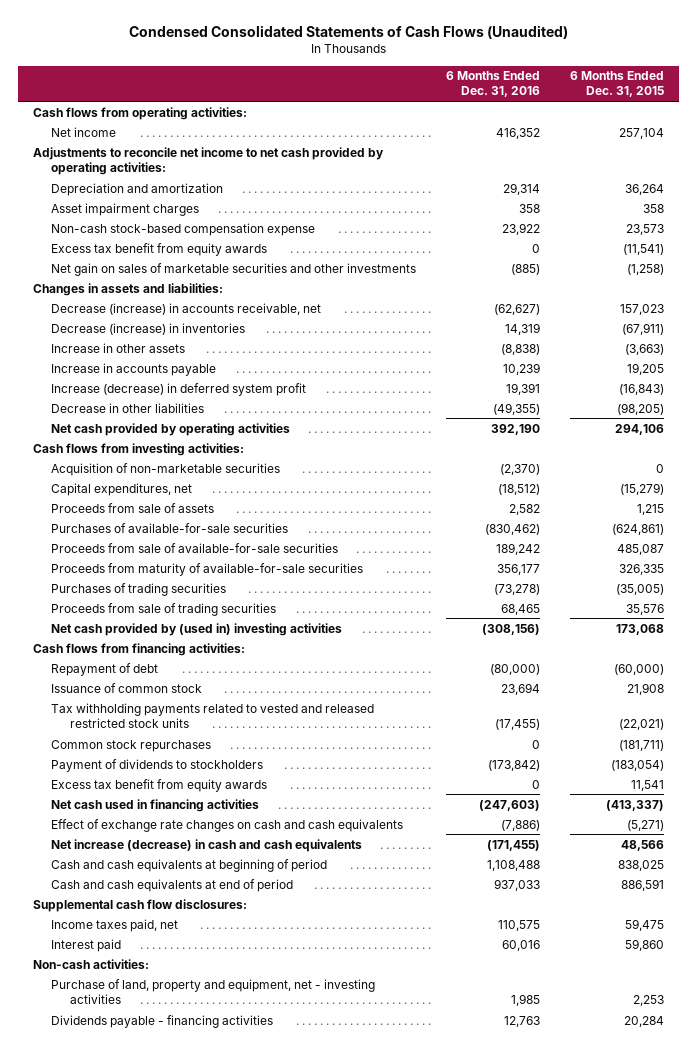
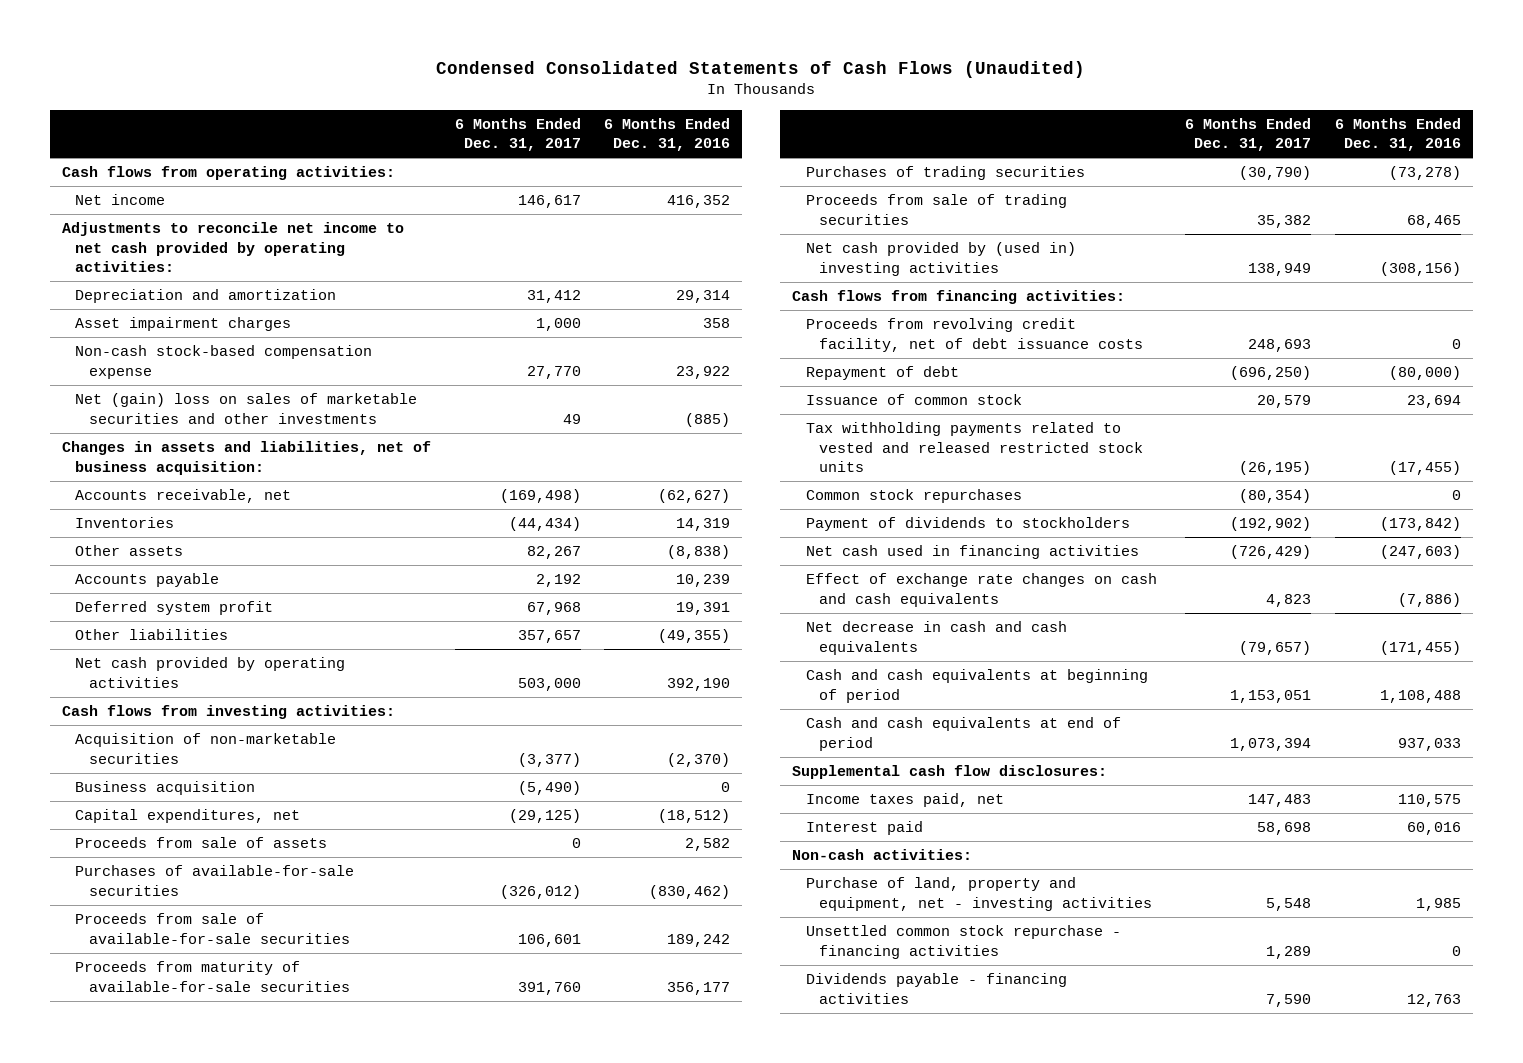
- | 6 Months Ended Dec. 31, 2016 | 6 Months Ended Dec. 31, 2015
+ | 6 Months Ended Dec. 31, 2017 | 6 Months Ended Dec. 31, 2016
- Excess tax benefit from equity awards | 0 | (11,541)
- Net gain on sales of marketable securities and other investments | (885) | (1,258)
- Changes in assets and liabilities:
- Decrease (increase) in accounts receivable, net | (62,627) | 157,023
- Decrease (increase) in inventories | 14,319 | (67,911)
- Increase in other assets | (8,838) | (3,663)
- Increase in accounts payable | 10,239 | 19,205
- Increase (decrease) in deferred system profit | 19,391 | (16,843)
- Decrease in other liabilities | (49,355) | (98,205)
+ Net (gain) loss on sales of marketable securities and other investments | 49 | (885)
+ Changes in assets and liabilities, net of business acquisition:
+ Accounts receivable, net | (169,498) | (62,627)
+ Inventories | (44,434) | 14,319
+ Other assets | 82,267 | (8,838)
+ Accounts payable | 2,192 | 10,239
+ Deferred system profit | 67,968 | 19,391
+ Other liabilities | 357,657 | (49,355)
+ Business acquisition | (5,490) | 0
+ Proceeds from revolving credit facility, net of debt issuance costs | 248,693 | 0
- Excess tax benefit from equity awards | 0 | 11,541
- Net increase (decrease) in cash and cash equivalents | (171,455) | 48,566
+ Net decrease in cash and cash equivalents | (79,657) | (171,455)
+ Unsettled common stock repurchase - financing activities | 1,289 | 0

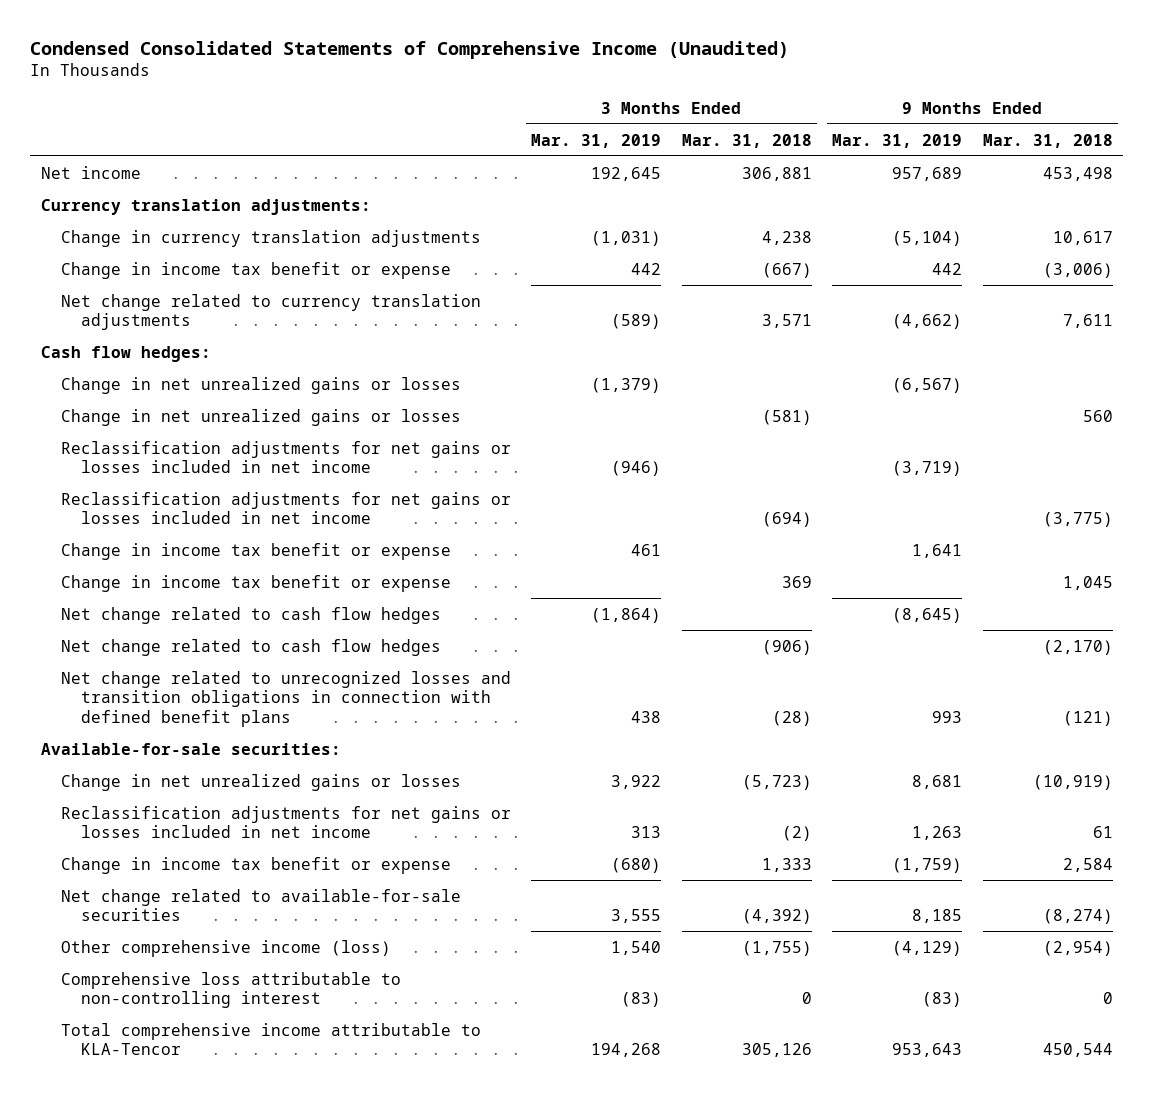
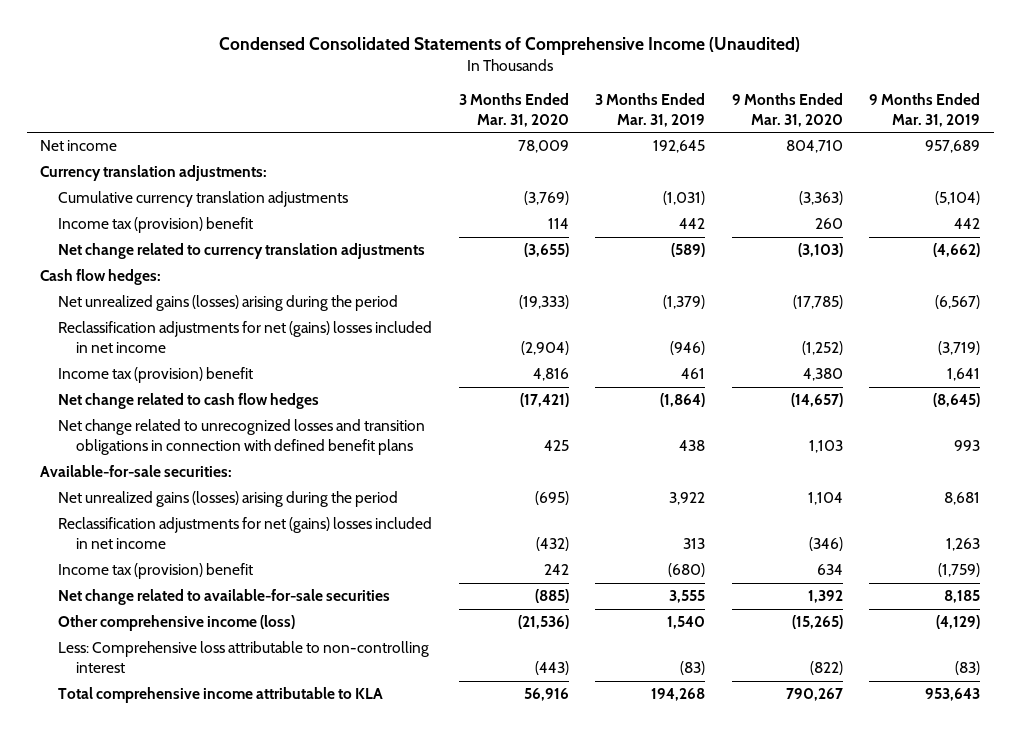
- | 3 Months Ended Mar. 31, 2019 | 3 Months Ended Mar. 31, 2018 | 9 Months Ended Mar. 31, 2019 | 9 Months Ended Mar. 31, 2018
+ | 3 Months Ended Mar. 31, 2020 | 3 Months Ended Mar. 31, 2019 | 9 Months Ended Mar. 31, 2020 | 9 Months Ended Mar. 31, 2019
- Change in currency translation adjustments | (1,031) | 4,238 | (5,104) | 10,617
- Change in income tax benefit or expense | 442 | (667) | 442 | (3,006)
+ Cumulative currency translation adjustments | (3,769) | (1,031) | (3,363) | (5,104)
+ Income tax (provision) benefit | 114 | 442 | 260 | 442
- Change in net unrealized gains or losses | (1,379) | | (6,567) |
- Change in net unrealized gains or losses | | (581) | | 560
- Reclassification adjustments for net gains or losses included in net income | (946) | | (3,719) |
- Reclassification adjustments for net gains or losses included in net income | | (694) | | (3,775)
- Change in income tax benefit or expense | 461 | | 1,641 |
- Change in income tax benefit or expense | | 369 | | 1,045
+ Net unrealized gains (losses) arising during the period | (19,333) | (1,379) | (17,785) | (6,567)
+ Reclassification adjustments for net (gains) losses included in net income | (2,904) | (946) | (1,252) | (3,719)
+ Income tax (provision) benefit | 4,816 | 461 | 4,380 | 1,641
- Net change related to cash flow hedges | | (906) | | (2,170)
- Change in net unrealized gains or losses | 3,922 | (5,723) | 8,681 | (10,919)
- Reclassification adjustments for net gains or losses included in net income | 313 | (2) | 1,263 | 61
- Change in income tax benefit or expense | (680) | 1,333 | (1,759) | 2,584
+ Net unrealized gains (losses) arising during the period | (695) | 3,922 | 1,104 | 8,681
+ Reclassification adjustments for net (gains) losses included in net income | (432) | 313 | (346) | 1,263
+ Income tax (provision) benefit | 242 | (680) | 634 | (1,759)
- Comprehensive loss attributable to non-controlling interest | (83) | 0 | (83) | 0
- Total comprehensive income attributable to KLA-Tencor | 194,268 | 305,126 | 953,643 | 450,544
+ Less: Comprehensive loss attributable to non-controlling interest | (443) | (83) | (822) | (83)
+ Total comprehensive income attributable to KLA | 56,916 | 194,268 | 790,267 | 953,643

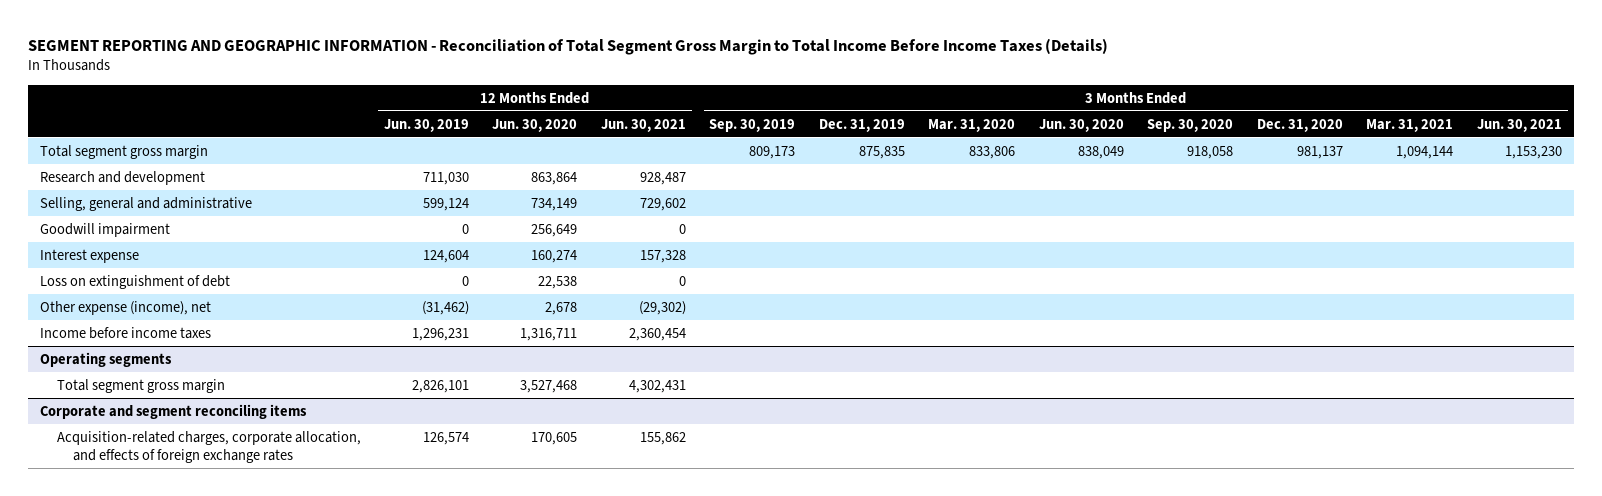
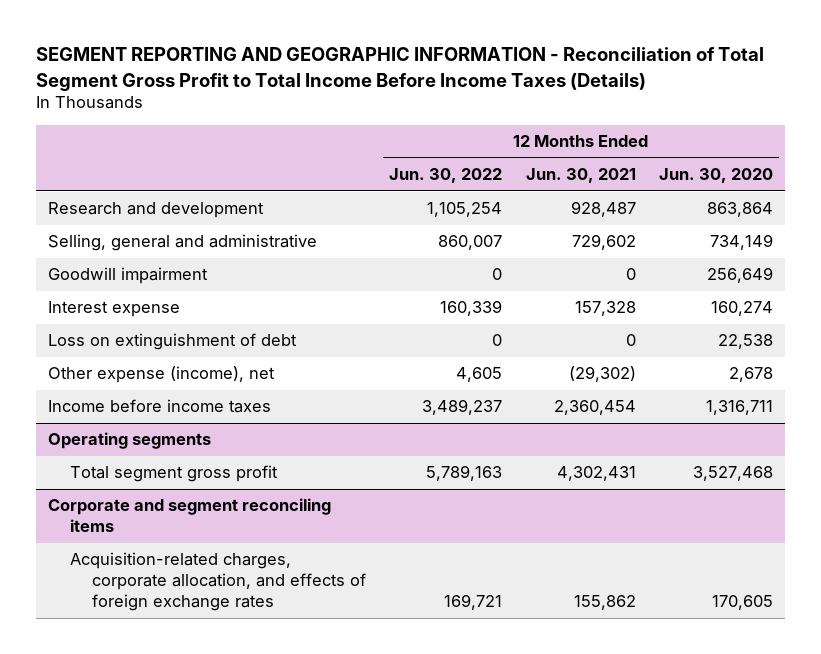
- SEGMENT REPORTING AND GEOGRAPHIC INFORMATION - Reconciliation of Total Segment Gross Margin to Total Income Before Income Taxes (Details)
+ SEGMENT REPORTING AND GEOGRAPHIC INFORMATION - Reconciliation of Total Segment Gross Profit to Total Income Before Income Taxes (Details)
- | 12 Months Ended Jun. 30, 2019 | 12 Months Ended Jun. 30, 2020 | 12 Months Ended Jun. 30, 2021 | 3 Months Ended Sep. 30, 2019 | 3 Months Ended Dec. 31, 2019 | 3 Months Ended Mar. 31, 2020 | 3 Months Ended Jun. 30, 2020 | 3 Months Ended Sep. 30, 2020 | 3 Months Ended Dec. 31, 2020 | 3 Months Ended Mar. 31, 2021 | 3 Months Ended Jun. 30, 2021
+ | 12 Months Ended Jun. 30, 2022 | 12 Months Ended Jun. 30, 2021 | 12 Months Ended Jun. 30, 2020
- Total segment gross margin | | | | 809,173 | 875,835 | 833,806 | 838,049 | 918,058 | 981,137 | 1,094,144 | 1,153,230
@ Operating segments
- Total segment gross margin | 2,826,101 | 3,527,468 | 4,302,431 | | | | | | | |
+ Total segment gross profit | 5,789,163 | 4,302,431 | 3,527,468

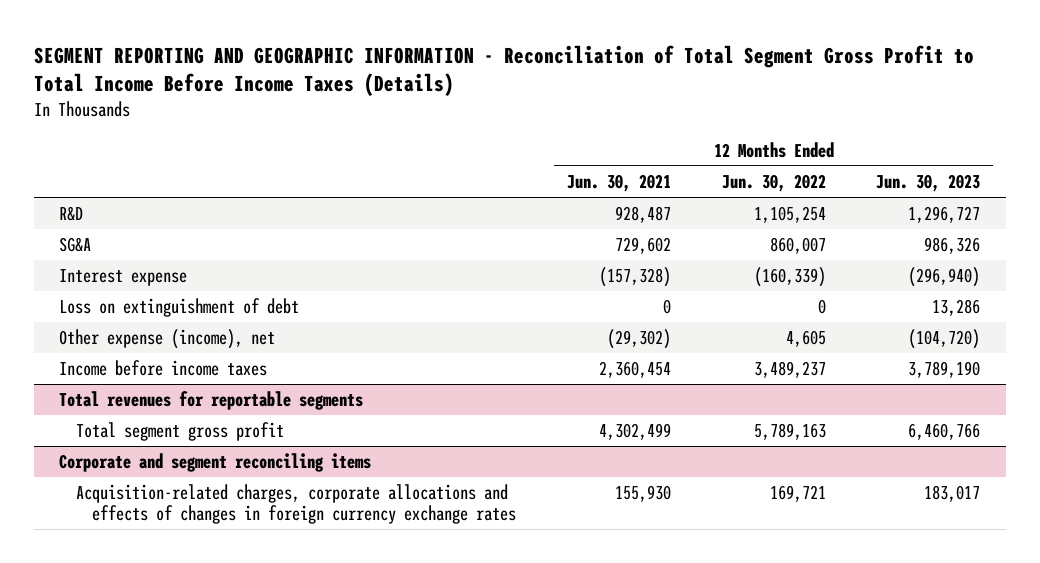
- | 12 Months Ended Jun. 30, 2022 | 12 Months Ended Jun. 30, 2021 | 12 Months Ended Jun. 30, 2020
+ | 12 Months Ended Jun. 30, 2021 | 12 Months Ended Jun. 30, 2022 | 12 Months Ended Jun. 30, 2023
- Research and development | 1,105,254 | 928,487 | 863,864
- Selling, general and administrative | 860,007 | 729,602 | 734,149
- Goodwill impairment | 0 | 0 | 256,649
- Interest expense | 160,339 | 157,328 | 160,274
+ R&D | 928,487 | 1,105,254 | 1,296,727
+ SG&A | 729,602 | 860,007 | 986,326
+ Interest expense | (157,328) | (160,339) | (296,940)
- Operating segments
- Total segment gross profit | 5,789,163 | 4,302,431 | 3,527,468
+ Total revenues for reportable segments
+ Total segment gross profit | 4,302,499 | 5,789,163 | 6,460,766
@ Corporate and segment reconciling items
- Acquisition-related charges, corporate allocation, and effects of foreign exchange rates | 169,721 | 155,862 | 170,605
+ Acquisition-related charges, corporate allocations and effects of changes in foreign currency exchange rates | 155,930 | 169,721 | 183,017

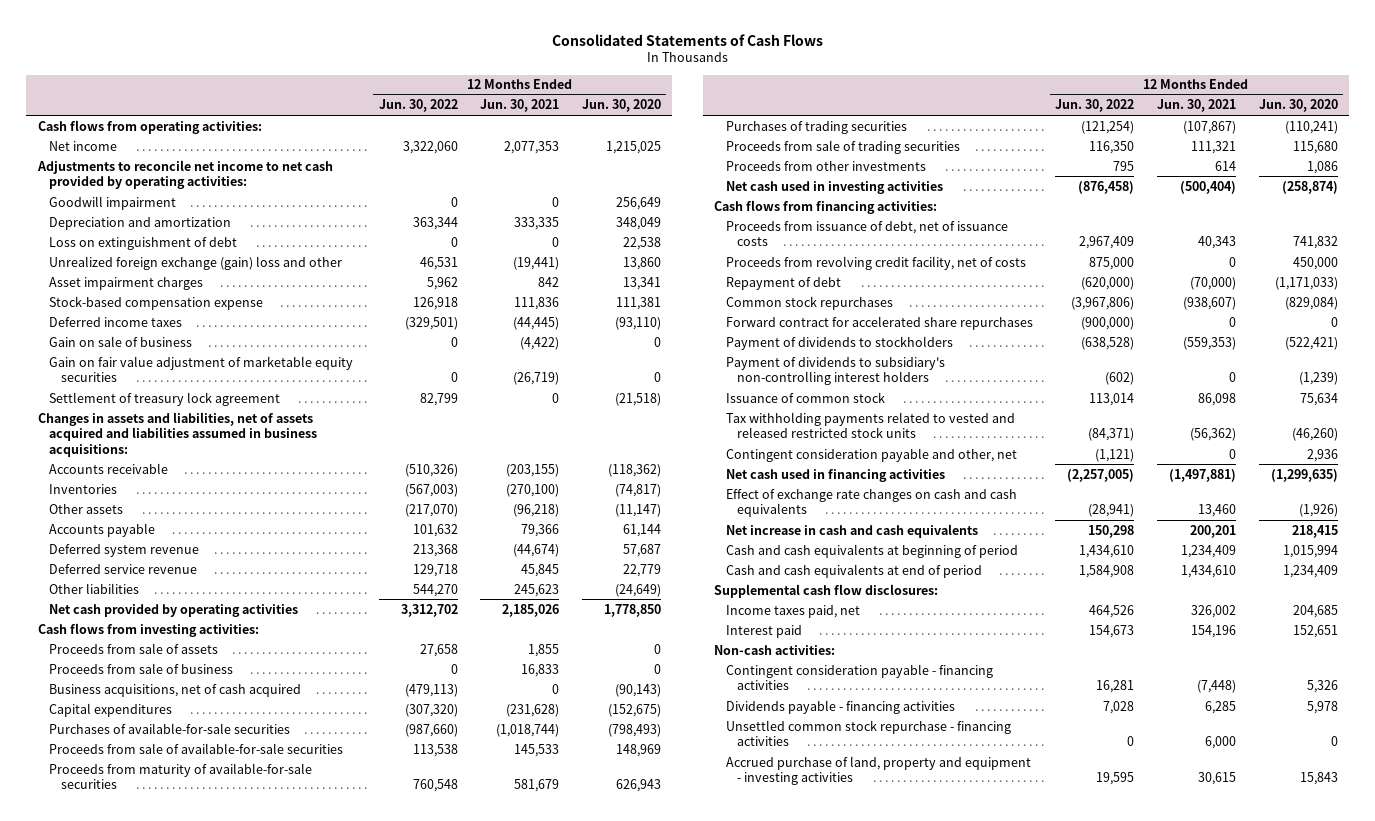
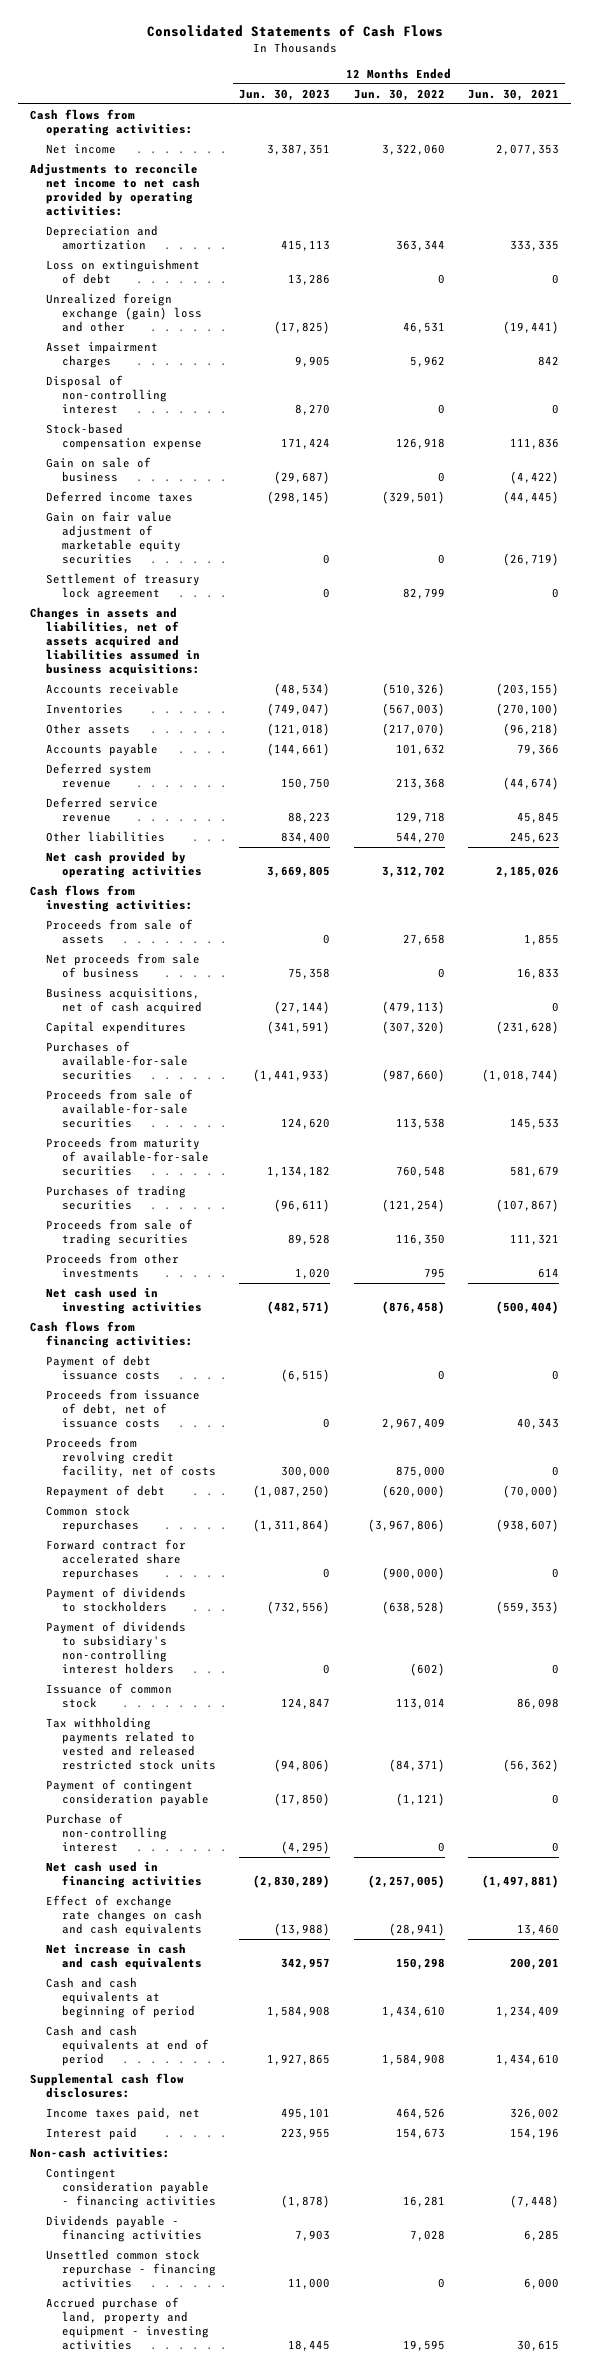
- | 12 Months Ended Jun. 30, 2022 | 12 Months Ended Jun. 30, 2021 | 12 Months Ended Jun. 30, 2020
+ | 12 Months Ended Jun. 30, 2023 | 12 Months Ended Jun. 30, 2022 | 12 Months Ended Jun. 30, 2021
- Goodwill impairment | 0 | 0 | 256,649
+ Disposal of non-controlling interest | 8,270 | 0 | 0
moved down: Deferred income taxes | (298,145) | (329,501) | (44,445)
- Proceeds from sale of business | 0 | 16,833 | 0
+ Net proceeds from sale of business | 75,358 | 0 | 16,833
+ Payment of debt issuance costs | (6,515) | 0 | 0
- Contingent consideration payable and other, net | (1,121) | 0 | 2,936
+ Payment of contingent consideration payable | (17,850) | (1,121) | 0
+ Purchase of non-controlling interest | (4,295) | 0 | 0

